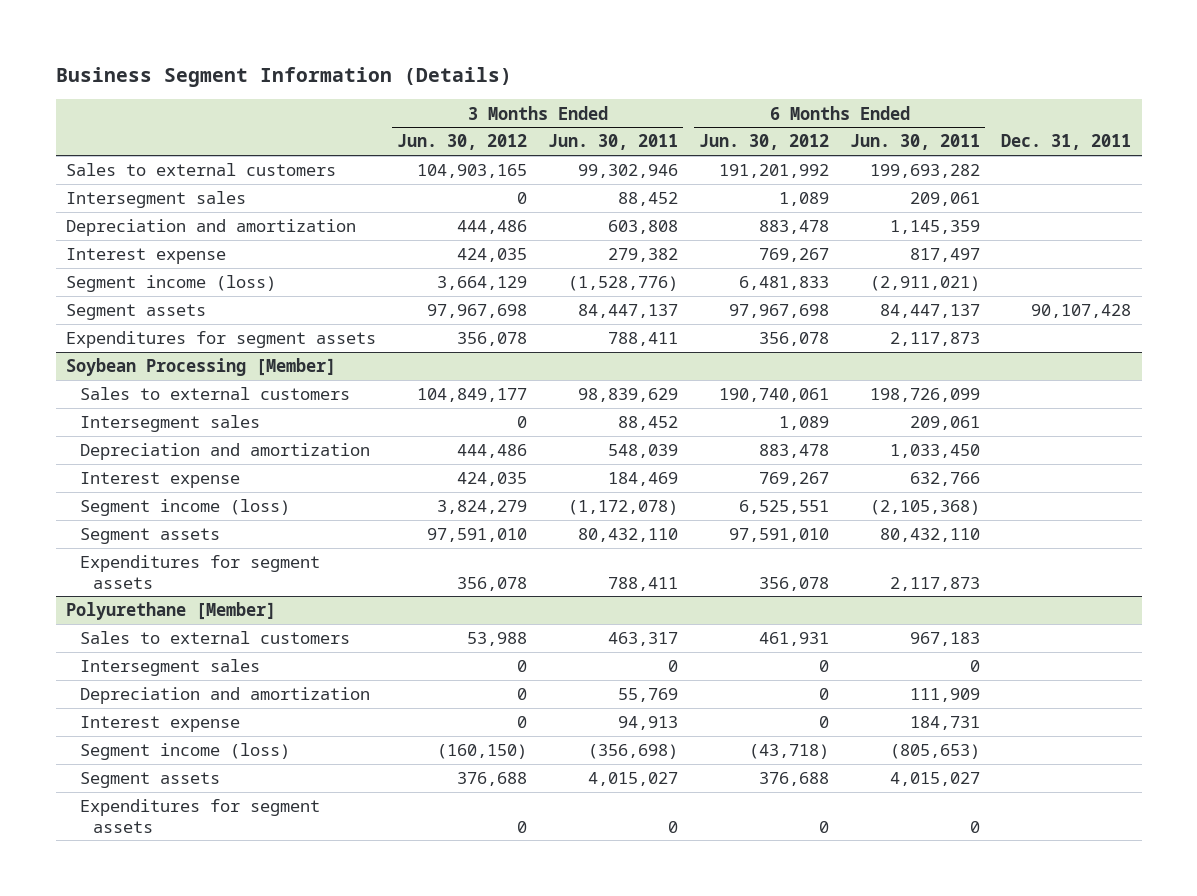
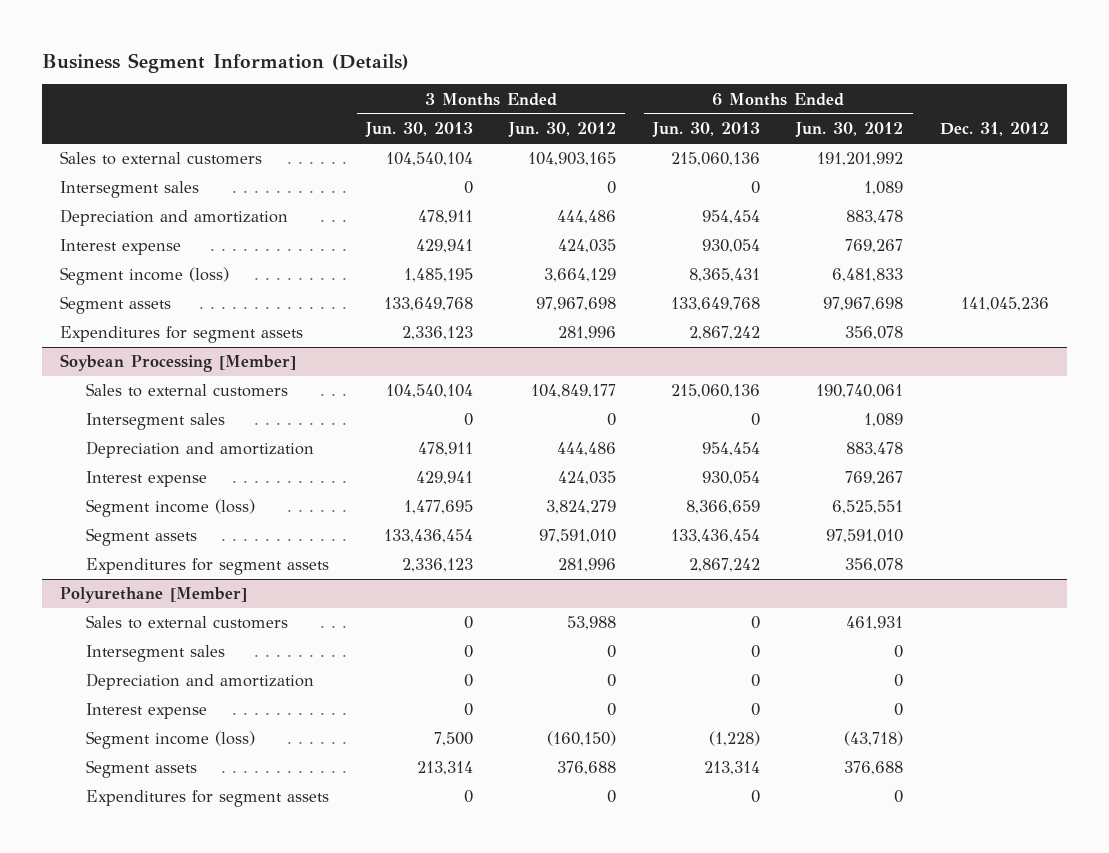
- | 3 Months Ended Jun. 30, 2012 | 3 Months Ended Jun. 30, 2011 | 6 Months Ended Jun. 30, 2012 | 6 Months Ended Jun. 30, 2011 | Dec. 31, 2011
+ | 3 Months Ended Jun. 30, 2013 | 3 Months Ended Jun. 30, 2012 | 6 Months Ended Jun. 30, 2013 | 6 Months Ended Jun. 30, 2012 | Dec. 31, 2012
- Expenditures for segment assets | 356,078 | 788,411 | 356,078 | 2,117,873 |
+ Expenditures for segment assets | 2,336,123 | 281,996 | 2,867,242 | 356,078 |
@ Soybean Processing [Member]
- Expenditures for segment assets | 356,078 | 788,411 | 356,078 | 2,117,873 |
+ Expenditures for segment assets | 2,336,123 | 281,996 | 2,867,242 | 356,078 |

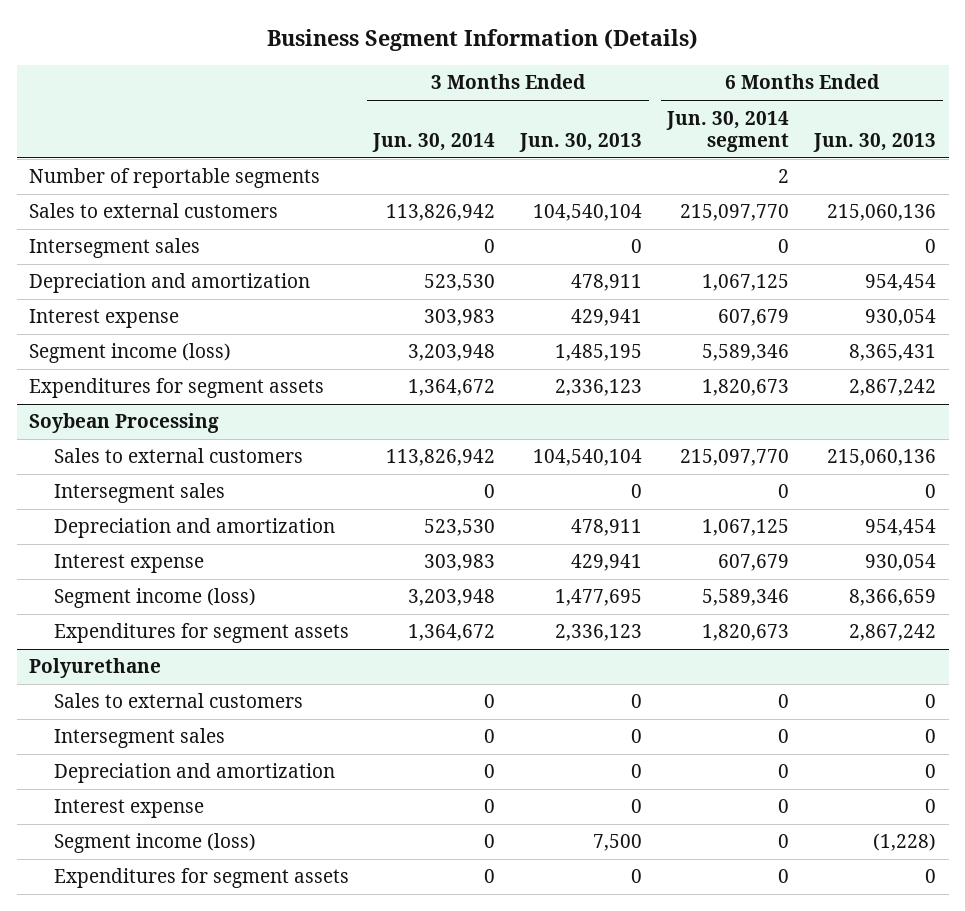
- | 3 Months Ended Jun. 30, 2013 | 3 Months Ended Jun. 30, 2012 | 6 Months Ended Jun. 30, 2013 | 6 Months Ended Jun. 30, 2012 | Dec. 31, 2012
+ | 3 Months Ended Jun. 30, 2014 | 3 Months Ended Jun. 30, 2013 | 6 Months Ended Jun. 30, 2014 segment | 6 Months Ended Jun. 30, 2013
+ Number of reportable segments | | | 2 |
- Segment assets | 133,649,768 | 97,967,698 | 133,649,768 | 97,967,698 | 141,045,236
- Soybean Processing [Member]
+ Soybean Processing
- Segment assets | 133,436,454 | 97,591,010 | 133,436,454 | 97,591,010 |
- Polyurethane [Member]
+ Polyurethane
- Segment assets | 213,314 | 376,688 | 213,314 | 376,688 |

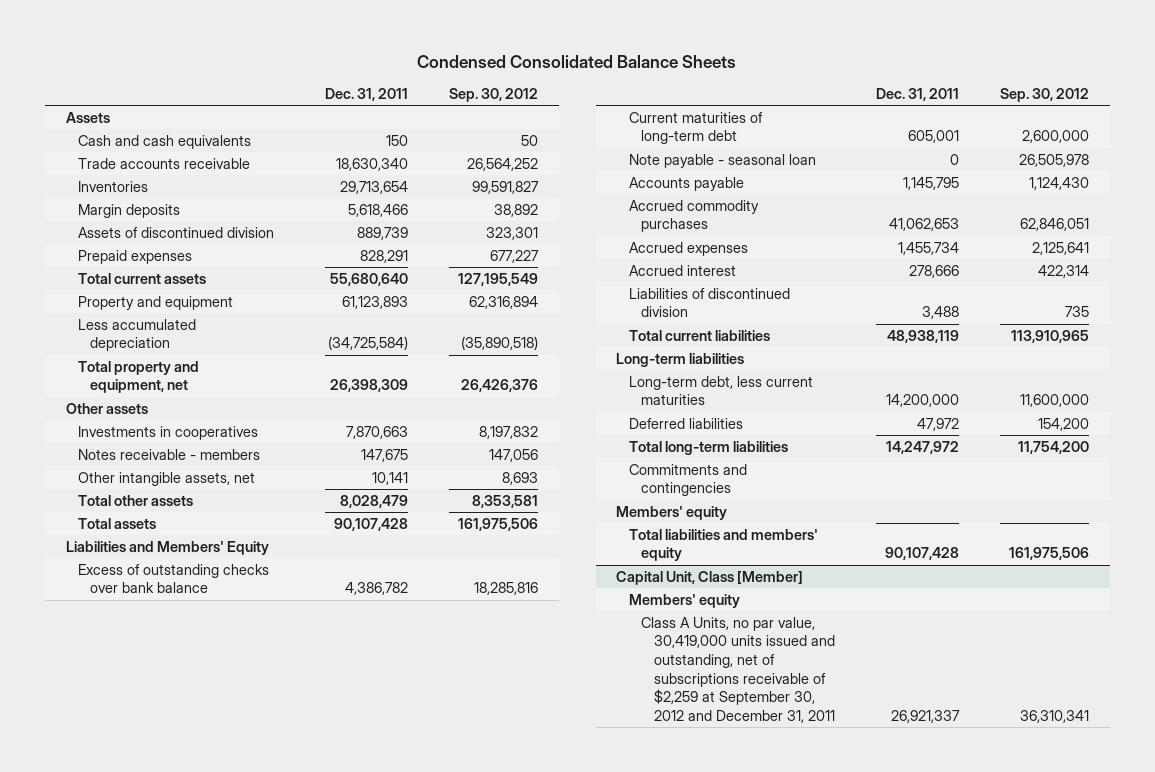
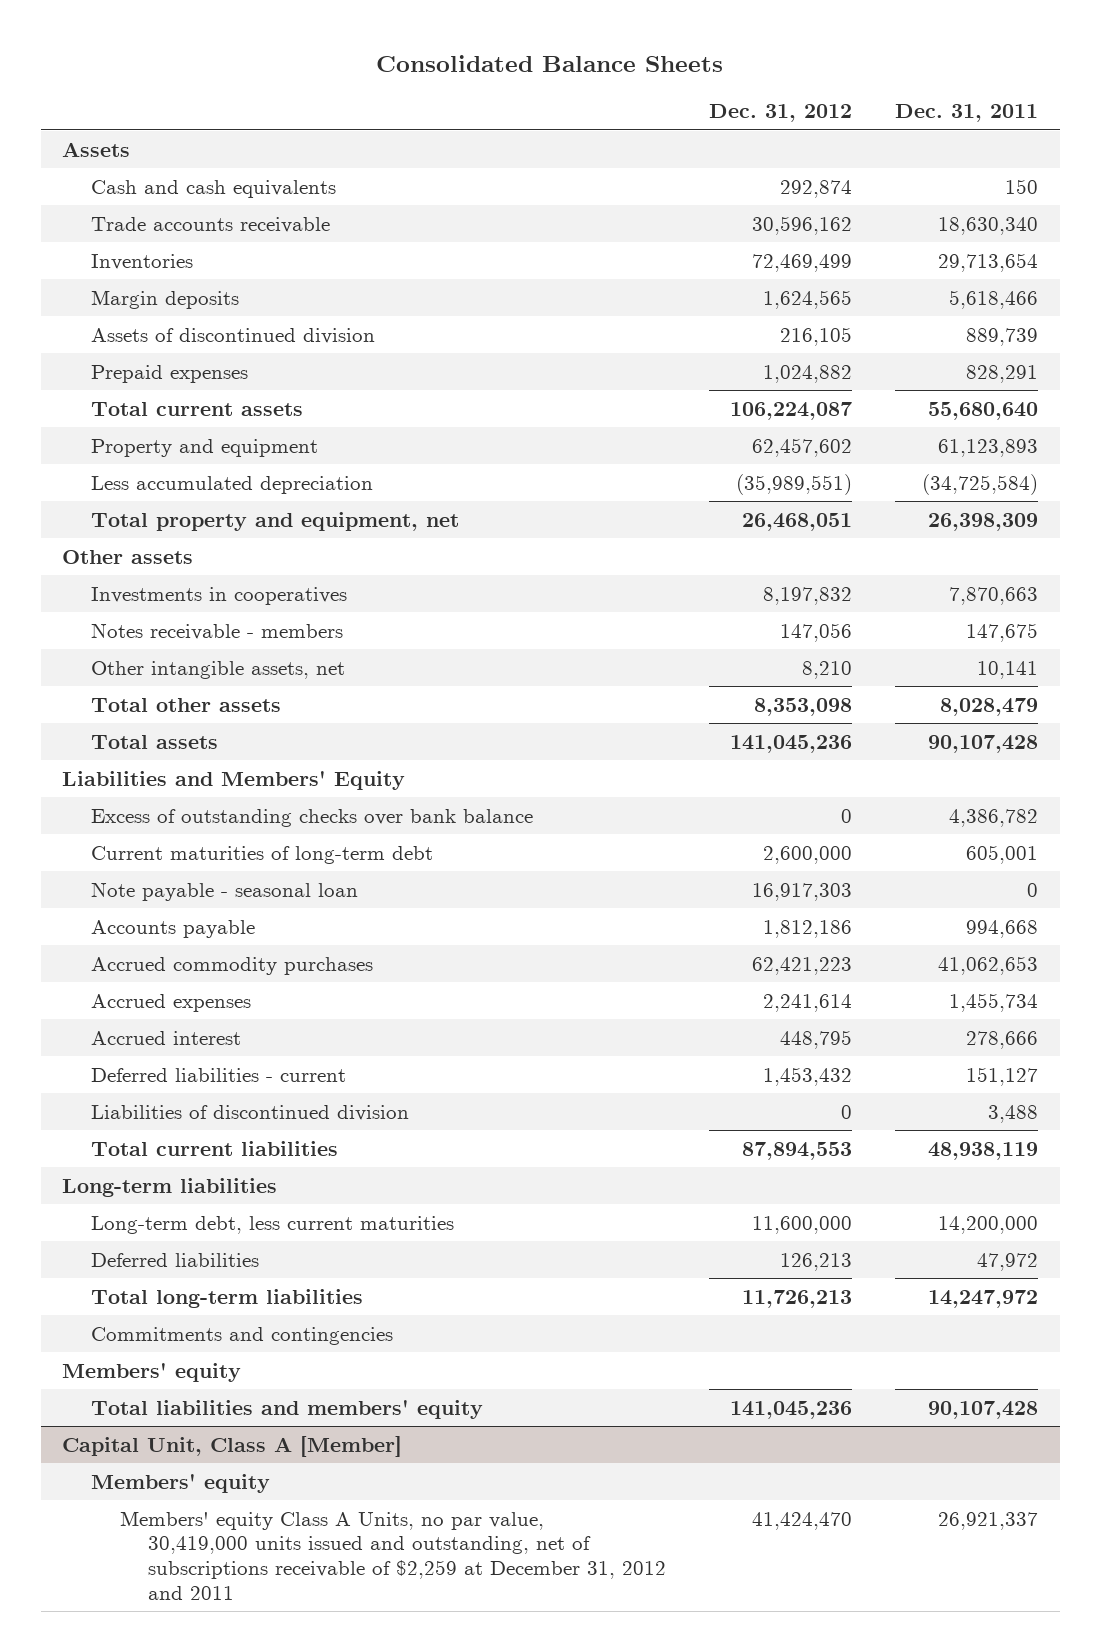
- Condensed Consolidated Balance Sheets
+ Consolidated Balance Sheets
- | Dec. 31, 2011 | Sep. 30, 2012
+ | Dec. 31, 2012 | Dec. 31, 2011
- Accounts payable | 1,145,795 | 1,124,430
+ Accounts payable | 1,812,186 | 994,668
+ Deferred liabilities - current | 1,453,432 | 151,127
- Capital Unit, Class [Member]
+ Capital Unit, Class A [Member]
- Class A Units, no par value, 30,419,000 units issued and outstanding, net of subscriptions receivable of $2,259 at September 30, 2012 and December 31, 2011 | 26,921,337 | 36,310,341
+ Members' equity Class A Units, no par value, 30,419,000 units issued and outstanding, net of subscriptions receivable of $2,259 at December 31, 2012 and 2011 | 41,424,470 | 26,921,337

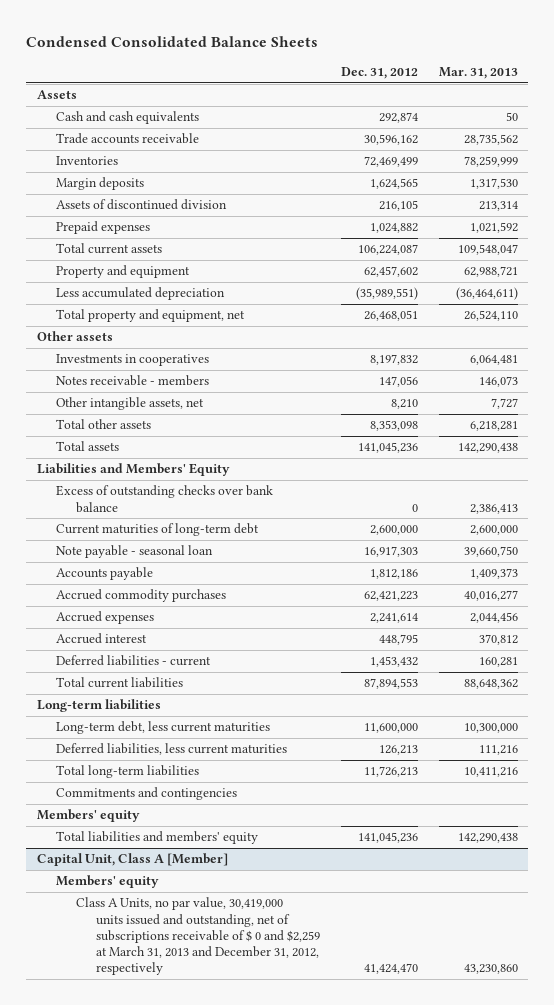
- Consolidated Balance Sheets
+ Condensed Consolidated Balance Sheets
- | Dec. 31, 2012 | Dec. 31, 2011
+ | Dec. 31, 2012 | Mar. 31, 2013
- Liabilities of discontinued division | 0 | 3,488
- Deferred liabilities | 126,213 | 47,972
+ Deferred liabilities, less current maturities | 126,213 | 111,216
@ Capital Unit, Class A [Member]
- Members' equity Class A Units, no par value, 30,419,000 units issued and outstanding, net of subscriptions receivable of $2,259 at December 31, 2012 and 2011 | 41,424,470 | 26,921,337
+ Class A Units, no par value, 30,419,000 units issued and outstanding, net of subscriptions receivable of $ 0 and $2,259 at March 31, 2013 and December 31, 2012, respectively | 41,424,470 | 43,230,860

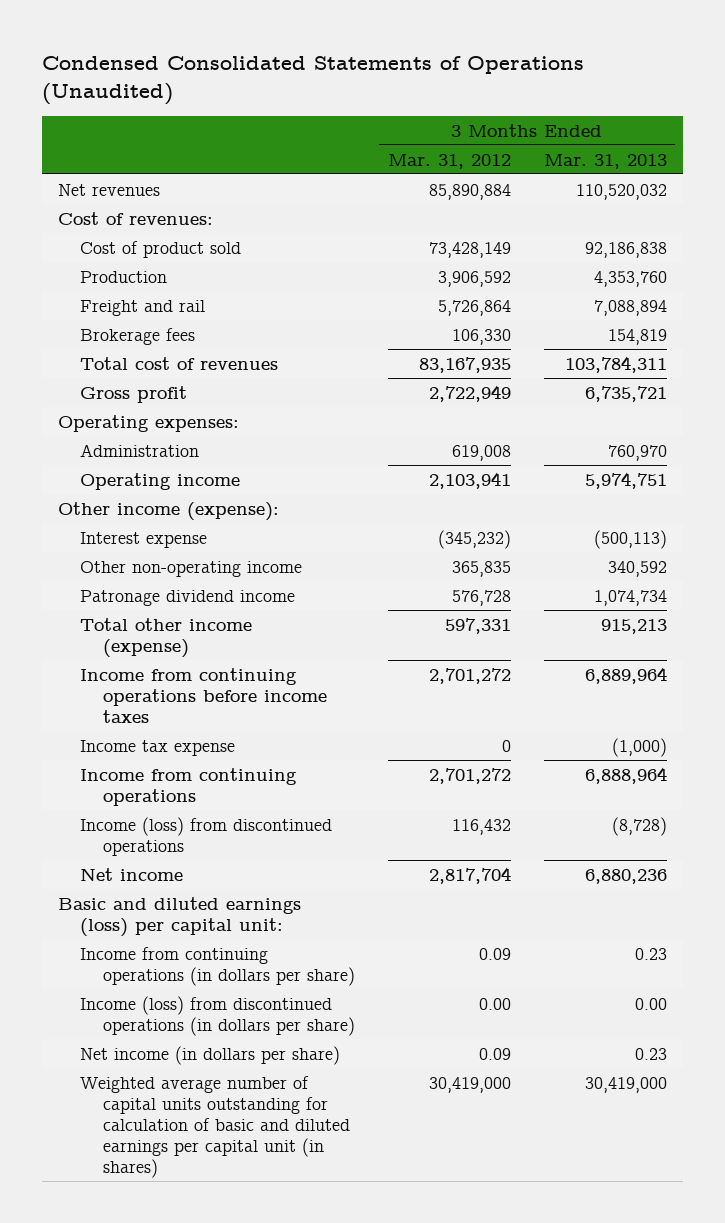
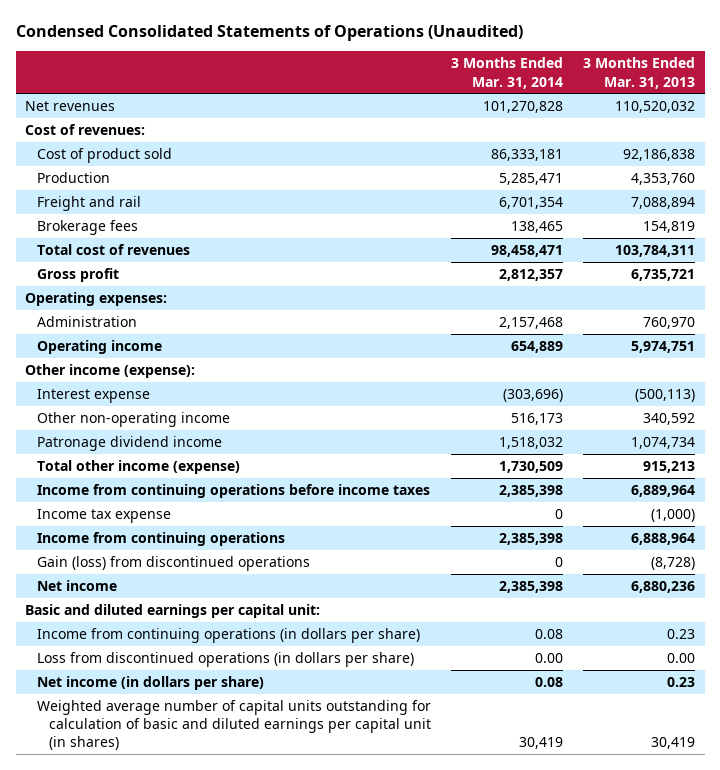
- | 3 Months Ended Mar. 31, 2012 | 3 Months Ended Mar. 31, 2013
+ | 3 Months Ended Mar. 31, 2014 | 3 Months Ended Mar. 31, 2013
- Income (loss) from discontinued operations | 116,432 | (8,728)
+ Gain (loss) from discontinued operations | 0 | (8,728)
- Basic and diluted earnings (loss) per capital unit:
+ Basic and diluted earnings per capital unit:
- Income (loss) from discontinued operations (in dollars per share) | 0.00 | 0.00
+ Loss from discontinued operations (in dollars per share) | 0.00 | 0.00
- Weighted average number of capital units outstanding for calculation of basic and diluted earnings per capital unit (in shares) | 30,419,000 | 30,419,000
+ Weighted average number of capital units outstanding for calculation of basic and diluted earnings per capital unit (in shares) | 30,419 | 30,419

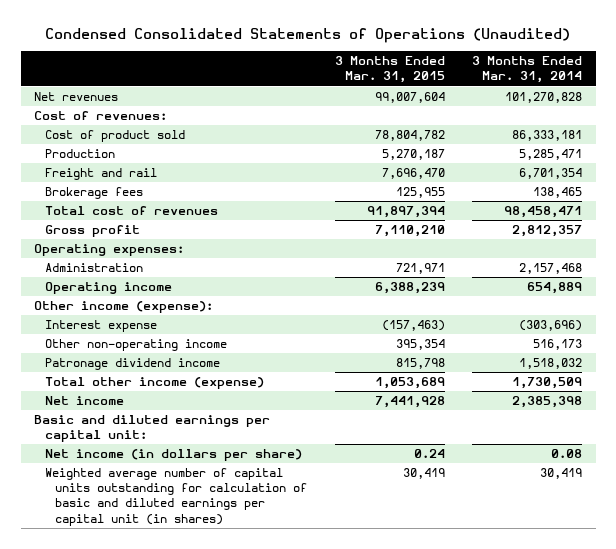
- | 3 Months Ended Mar. 31, 2014 | 3 Months Ended Mar. 31, 2013
+ | 3 Months Ended Mar. 31, 2015 | 3 Months Ended Mar. 31, 2014
- Income from continuing operations before income taxes | 2,385,398 | 6,889,964
- Income tax expense | 0 | (1,000)
- Income from continuing operations | 2,385,398 | 6,888,964
- Gain (loss) from discontinued operations | 0 | (8,728)
- Income from continuing operations (in dollars per share) | 0.08 | 0.23
- Loss from discontinued operations (in dollars per share) | 0.00 | 0.00

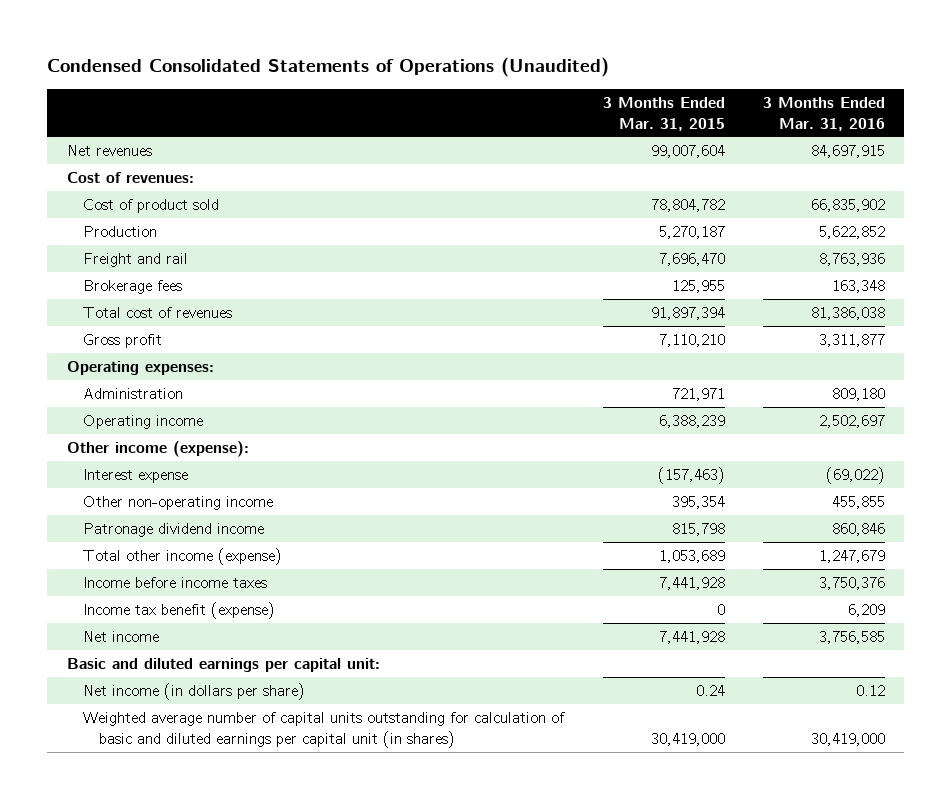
- | 3 Months Ended Mar. 31, 2015 | 3 Months Ended Mar. 31, 2014
+ | 3 Months Ended Mar. 31, 2015 | 3 Months Ended Mar. 31, 2016
+ Income before income taxes | 7,441,928 | 3,750,376
+ Income tax benefit (expense) | 0 | 6,209
- Weighted average number of capital units outstanding for calculation of basic and diluted earnings per capital unit (in shares) | 30,419 | 30,419
+ Weighted average number of capital units outstanding for calculation of basic and diluted earnings per capital unit (in shares) | 30,419,000 | 30,419,000

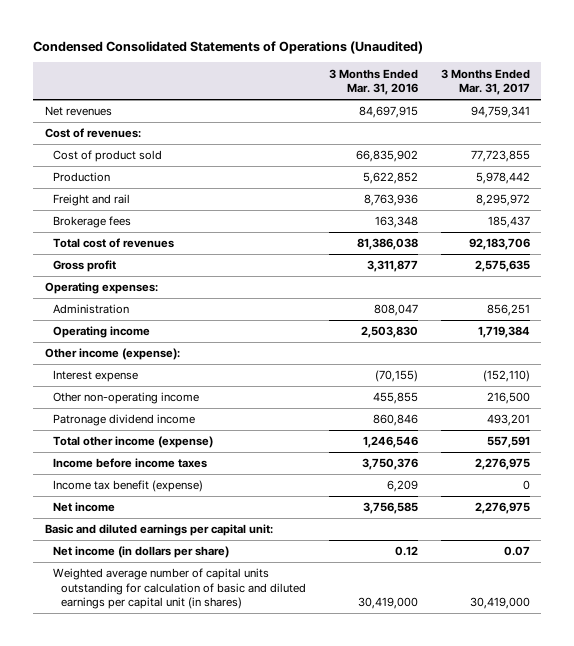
- | 3 Months Ended Mar. 31, 2015 | 3 Months Ended Mar. 31, 2016
+ | 3 Months Ended Mar. 31, 2016 | 3 Months Ended Mar. 31, 2017
- Administration | 721,971 | 809,180
- Operating income | 6,388,239 | 2,502,697
+ Administration | 808,047 | 856,251
+ Operating income | 2,503,830 | 1,719,384
- Interest expense | (157,463) | (69,022)
+ Interest expense | (70,155) | (152,110)
- Total other income (expense) | 1,053,689 | 1,247,679
+ Total other income (expense) | 1,246,546 | 557,591

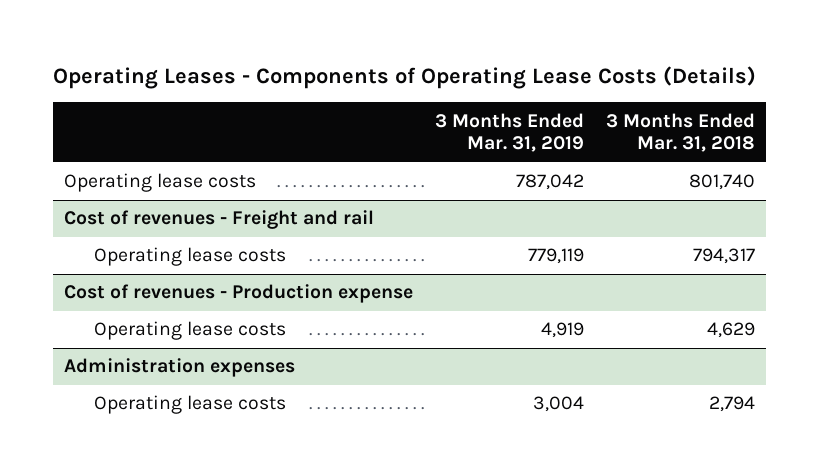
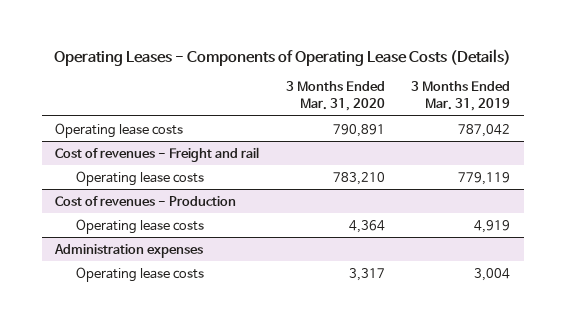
- | 3 Months Ended Mar. 31, 2019 | 3 Months Ended Mar. 31, 2018
+ | 3 Months Ended Mar. 31, 2020 | 3 Months Ended Mar. 31, 2019
- Cost of revenues - Production expense
+ Cost of revenues - Production

